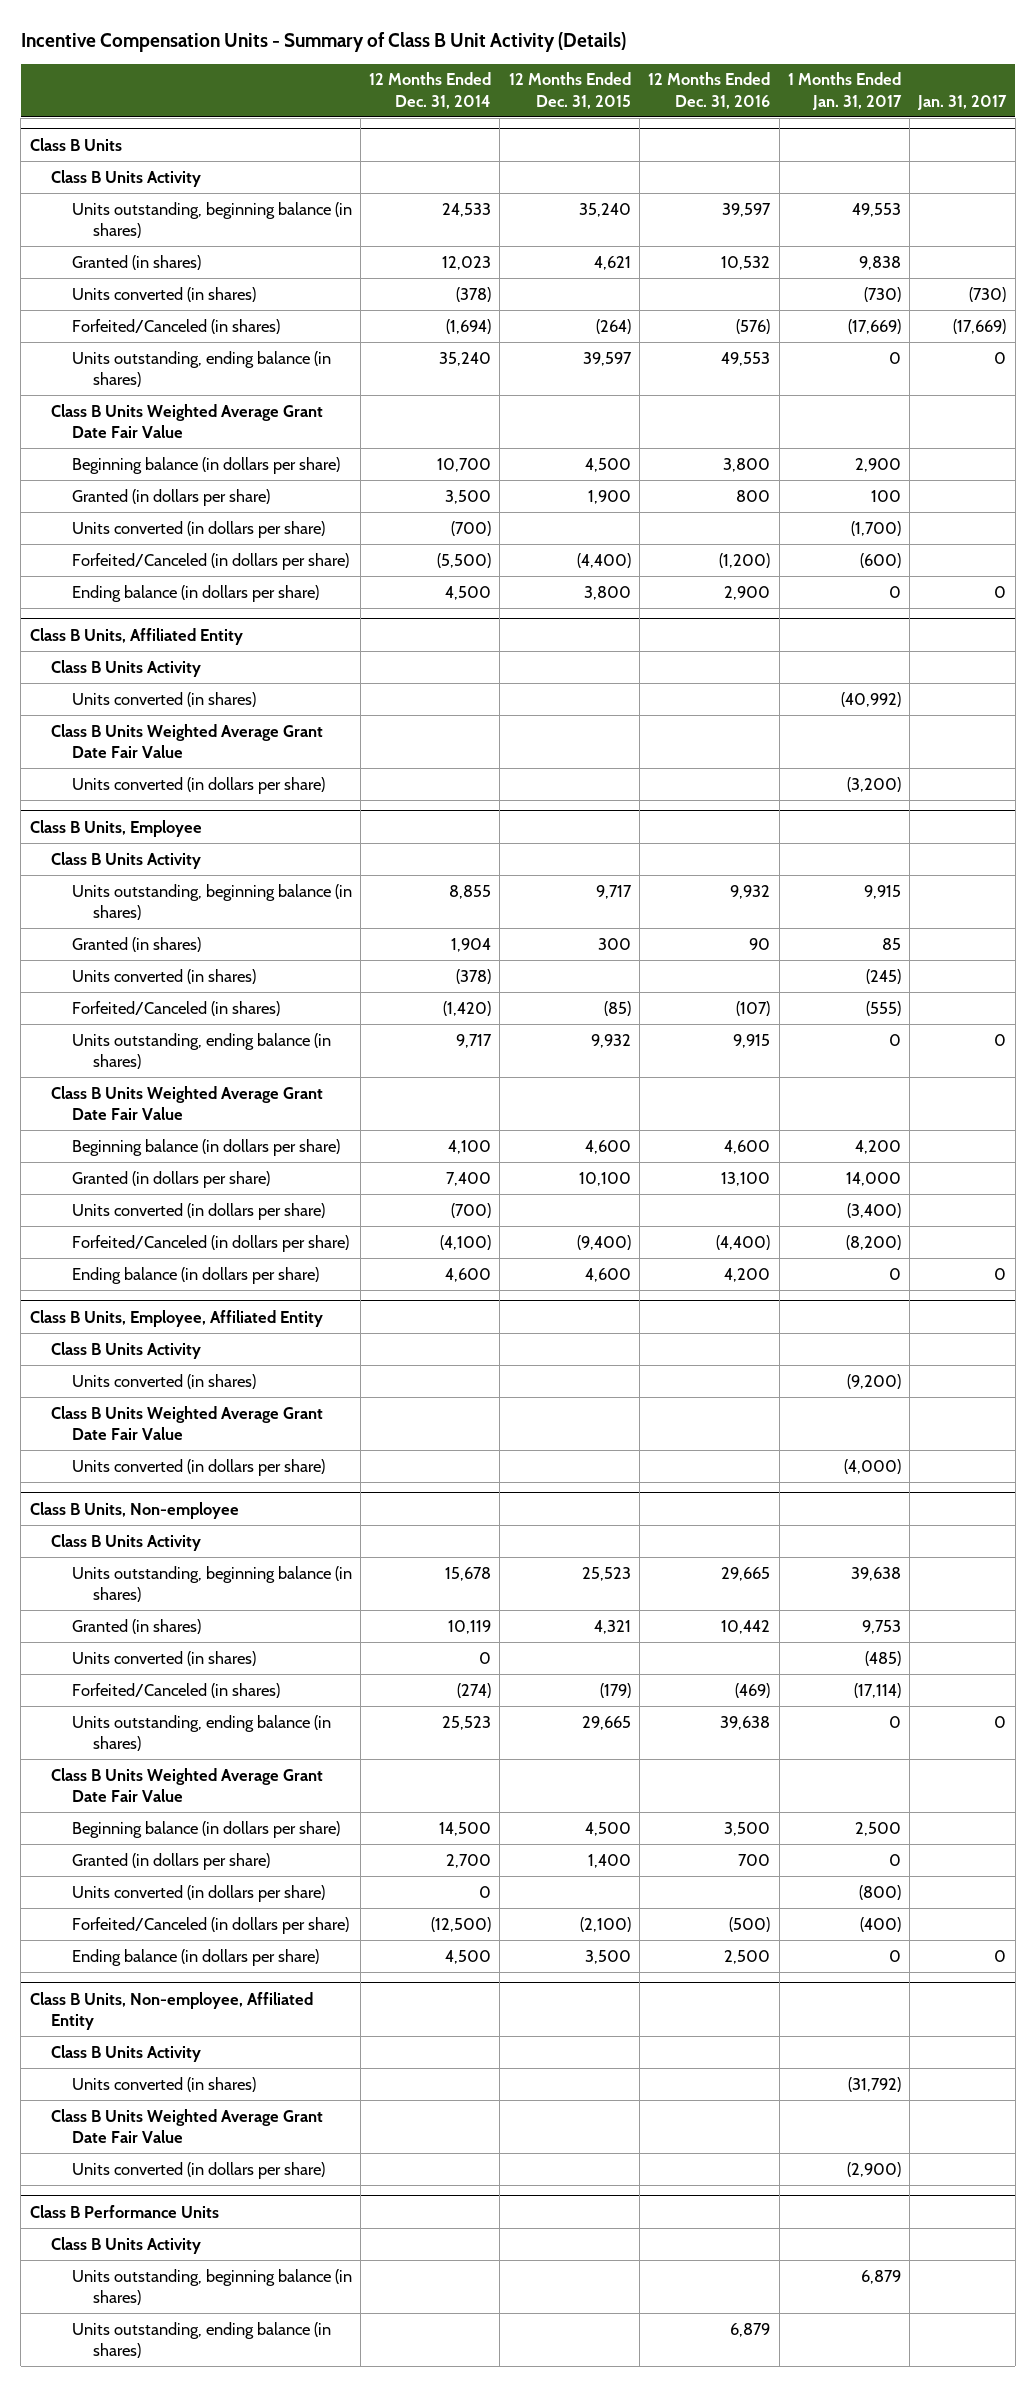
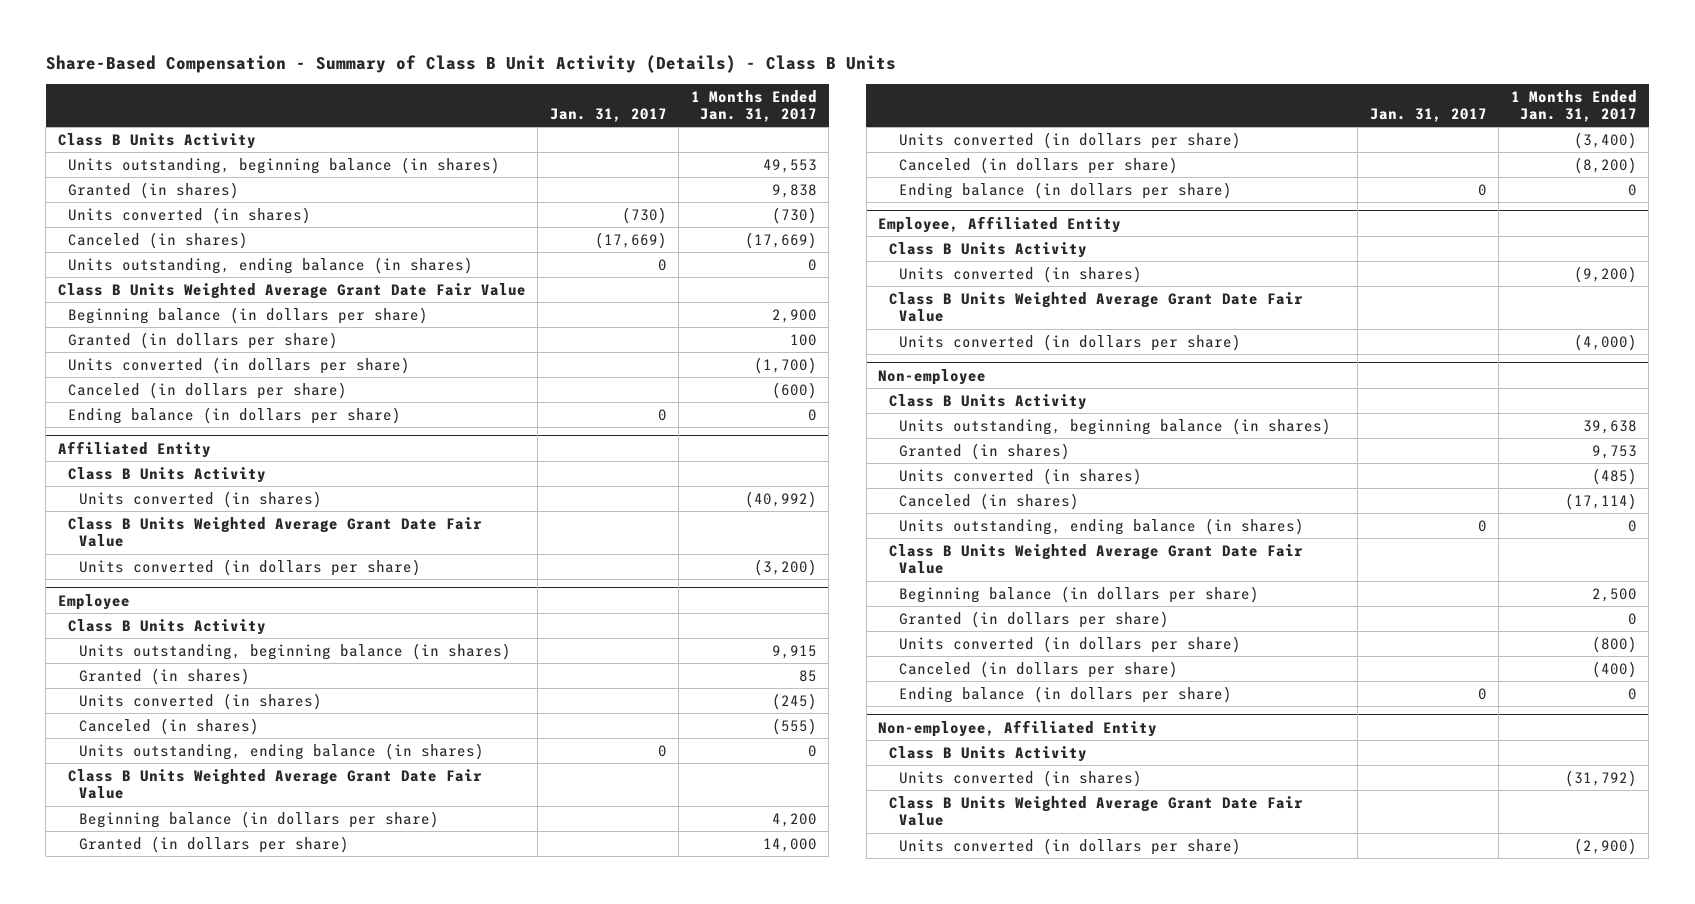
- Incentive Compensation Units - Summary of Class B Unit Activity (Details)
+ Share-Based Compensation - Summary of Class B Unit Activity (Details) - Class B Units
- | 12 Months Ended Dec. 31, 2014 | 12 Months Ended Dec. 31, 2015 | 12 Months Ended Dec. 31, 2016 | 1 Months Ended Jan. 31, 2017 | Jan. 31, 2017
+ | Jan. 31, 2017 | 1 Months Ended Jan. 31, 2017
- Class B Units
- Forfeited/Canceled (in shares) | (1,694) | (264) | (576) | (17,669) | (17,669)
+ Canceled (in shares) | (17,669) | (17,669)
- Forfeited/Canceled (in dollars per share) | (5,500) | (4,400) | (1,200) | (600) |
+ Canceled (in dollars per share) | | (600)
- Class B Units, Affiliated Entity
+ Affiliated Entity
- Class B Units, Employee
+ Employee
- Forfeited/Canceled (in shares) | (1,420) | (85) | (107) | (555) |
+ Canceled (in shares) | | (555)
- Forfeited/Canceled (in dollars per share) | (4,100) | (9,400) | (4,400) | (8,200) |
+ Canceled (in dollars per share) | | (8,200)
- Class B Units, Employee, Affiliated Entity
+ Employee, Affiliated Entity
- Class B Units, Non-employee
+ Non-employee
- Forfeited/Canceled (in shares) | (274) | (179) | (469) | (17,114) |
+ Canceled (in shares) | | (17,114)
- Forfeited/Canceled (in dollars per share) | (12,500) | (2,100) | (500) | (400) |
+ Canceled (in dollars per share) | | (400)
- Class B Units, Non-employee, Affiliated Entity
+ Non-employee, Affiliated Entity
- Class B Performance Units
- Class B Units Activity
- Units outstanding, beginning balance (in shares) | | | | 6,879 |
- Units outstanding, ending balance (in shares) | | | 6,879 | |

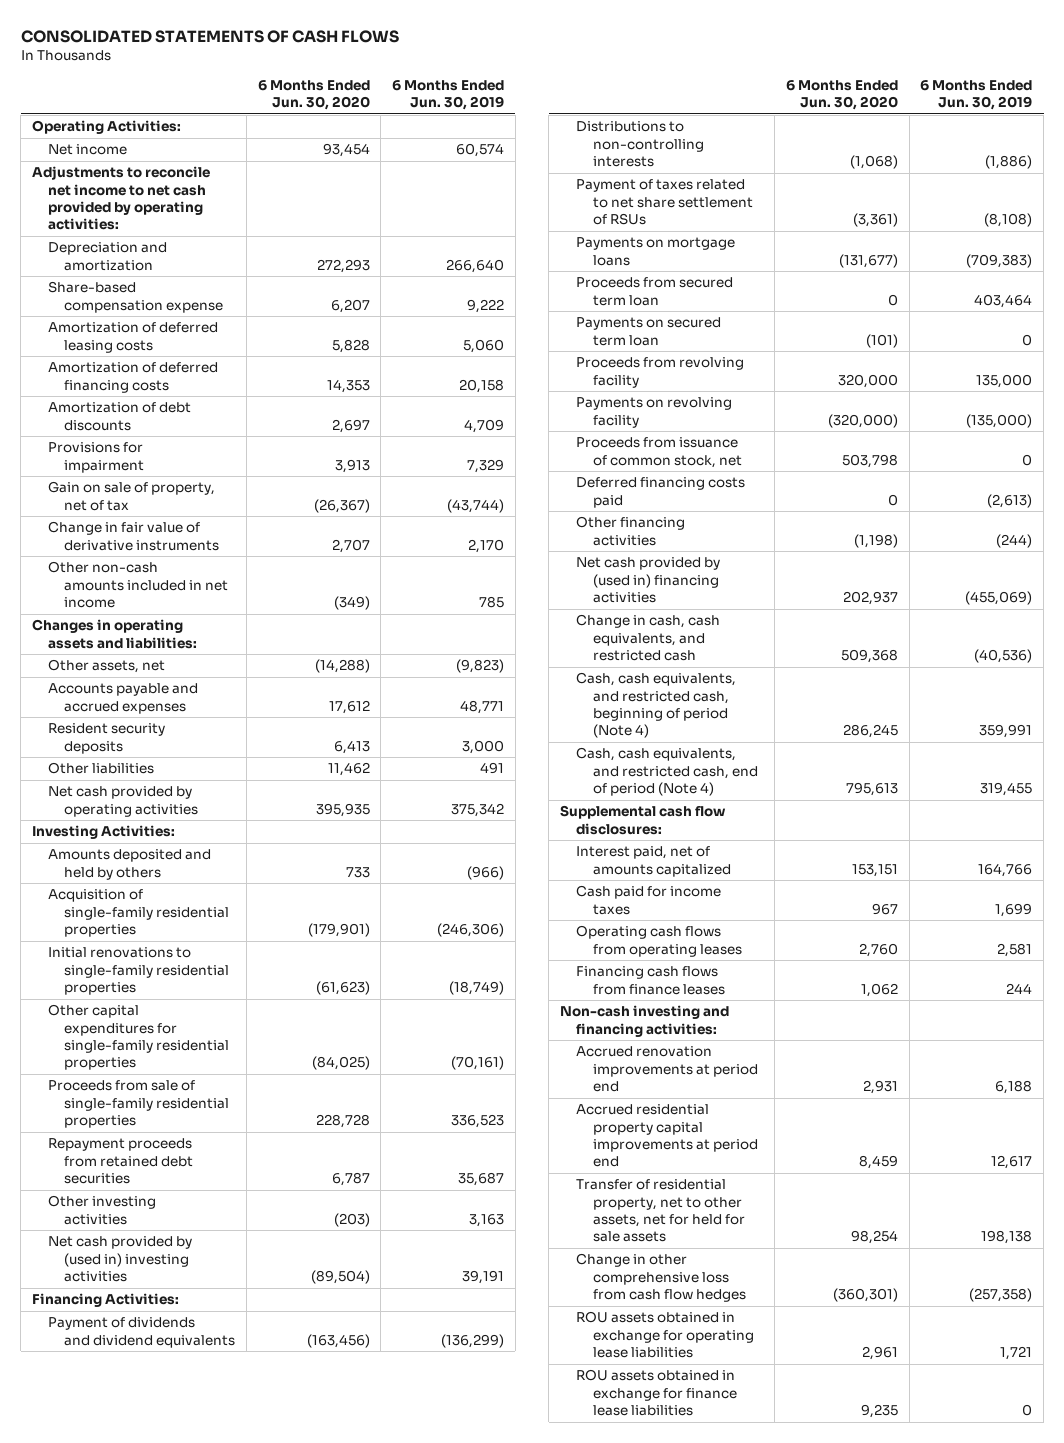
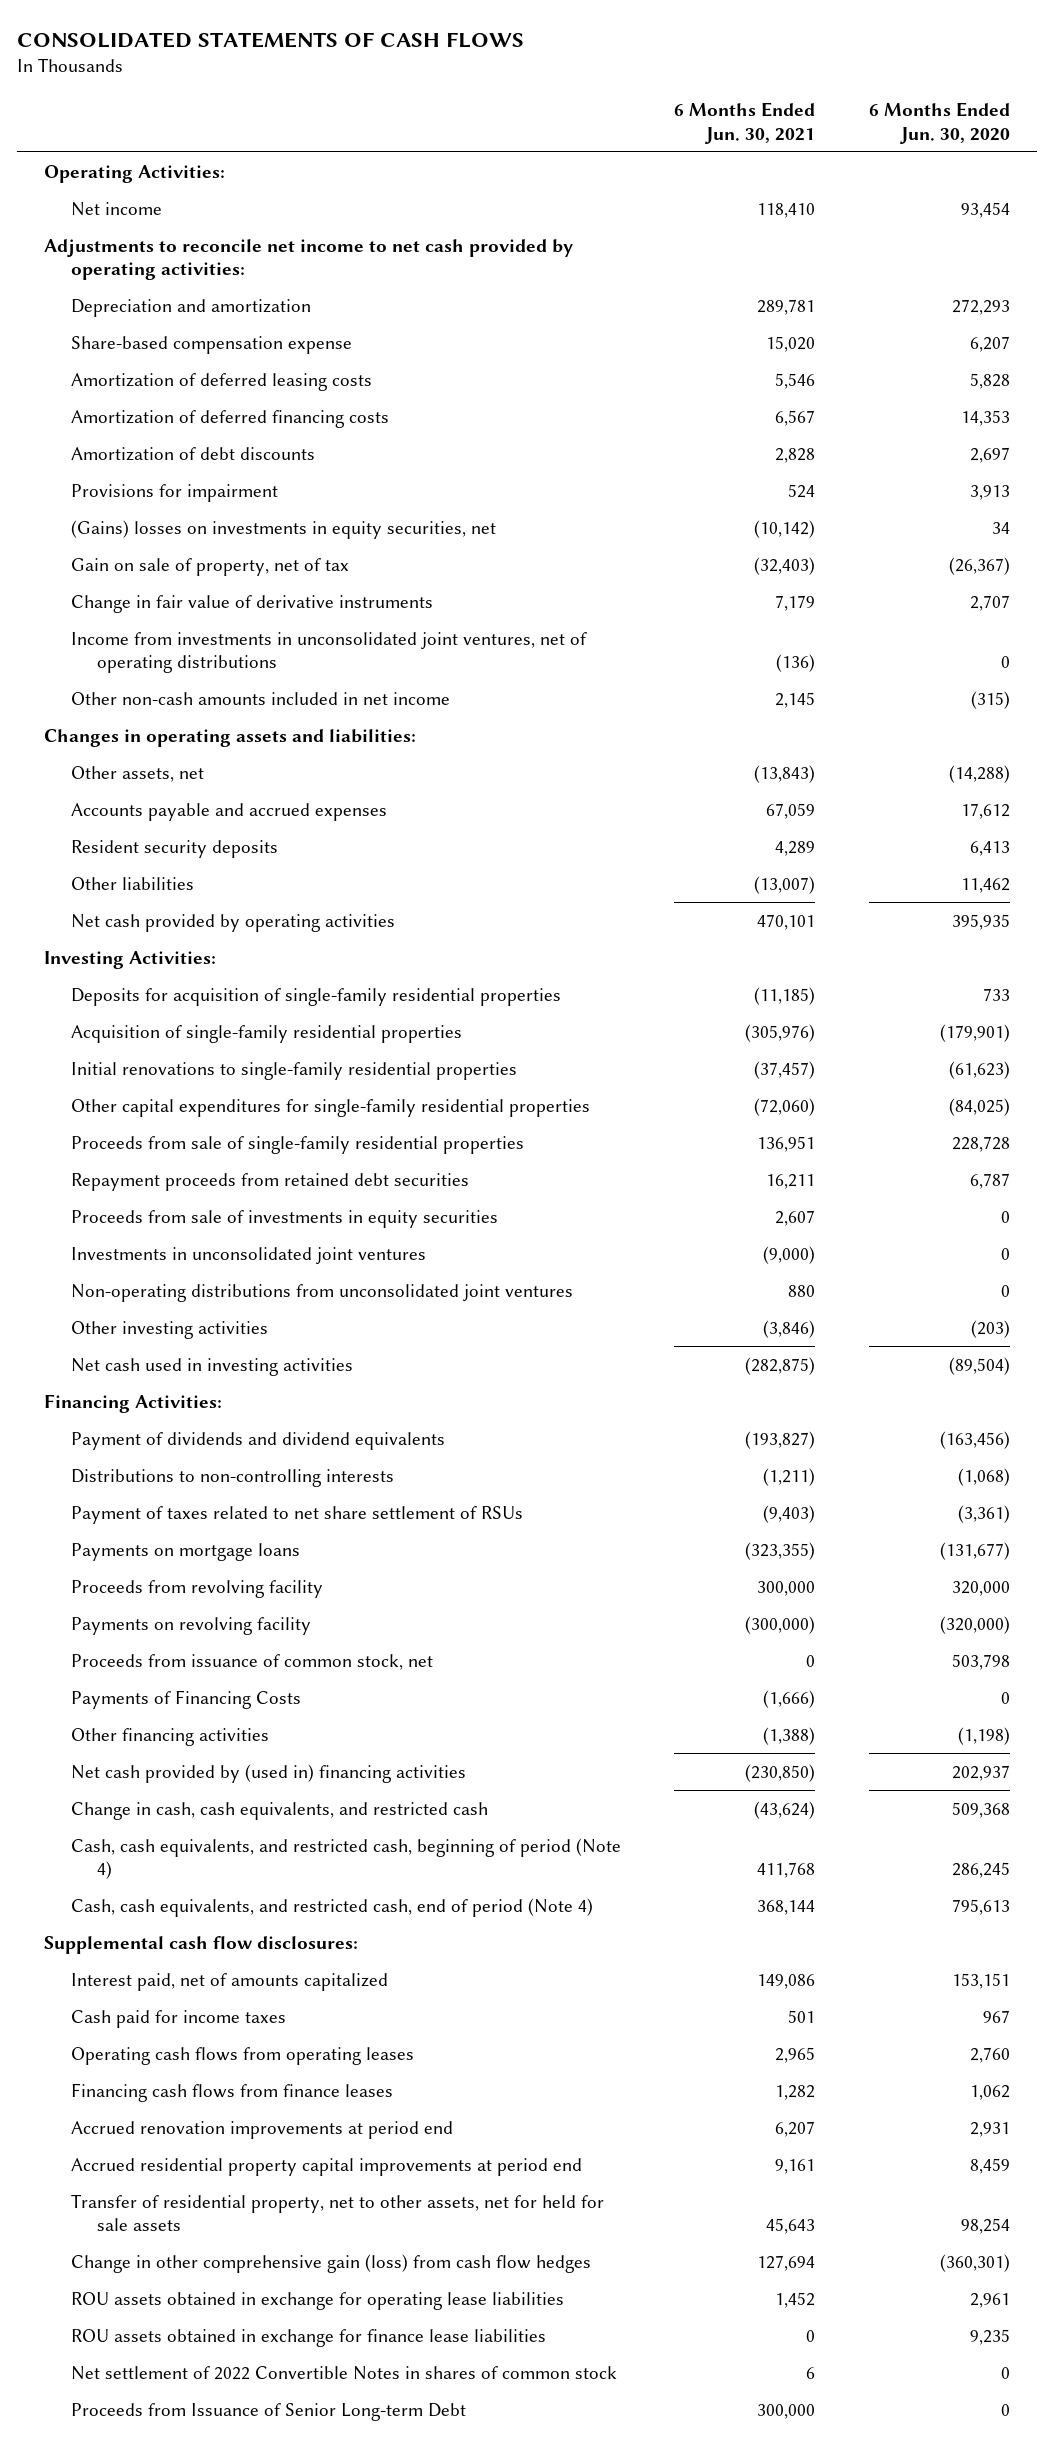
- | 6 Months Ended Jun. 30, 2020 | 6 Months Ended Jun. 30, 2019
+ | 6 Months Ended Jun. 30, 2021 | 6 Months Ended Jun. 30, 2020
+ (Gains) losses on investments in equity securities, net | (10,142) | 34
- Other non-cash amounts included in net income | (349) | 785
+ Income from investments in unconsolidated joint ventures, net of operating distributions | (136) | 0
+ Other non-cash amounts included in net income | 2,145 | (315)
- Amounts deposited and held by others | 733 | (966)
+ Deposits for acquisition of single-family residential properties | (11,185) | 733
+ Proceeds from sale of investments in equity securities | 2,607 | 0
+ Investments in unconsolidated joint ventures | (9,000) | 0
+ Non-operating distributions from unconsolidated joint ventures | 880 | 0
- Net cash provided by (used in) investing activities | (89,504) | 39,191
+ Net cash used in investing activities | (282,875) | (89,504)
- Proceeds from secured term loan | 0 | 403,464
- Payments on secured term loan | (101) | 0
- Deferred financing costs paid | 0 | (2,613)
+ Payments of Financing Costs | (1,666) | 0
- Non-cash investing and financing activities:
- Change in other comprehensive loss from cash flow hedges | (360,301) | (257,358)
+ Change in other comprehensive gain (loss) from cash flow hedges | 127,694 | (360,301)
+ Net settlement of 2022 Convertible Notes in shares of common stock | 6 | 0
+ Proceeds from Issuance of Senior Long-term Debt | 300,000 | 0

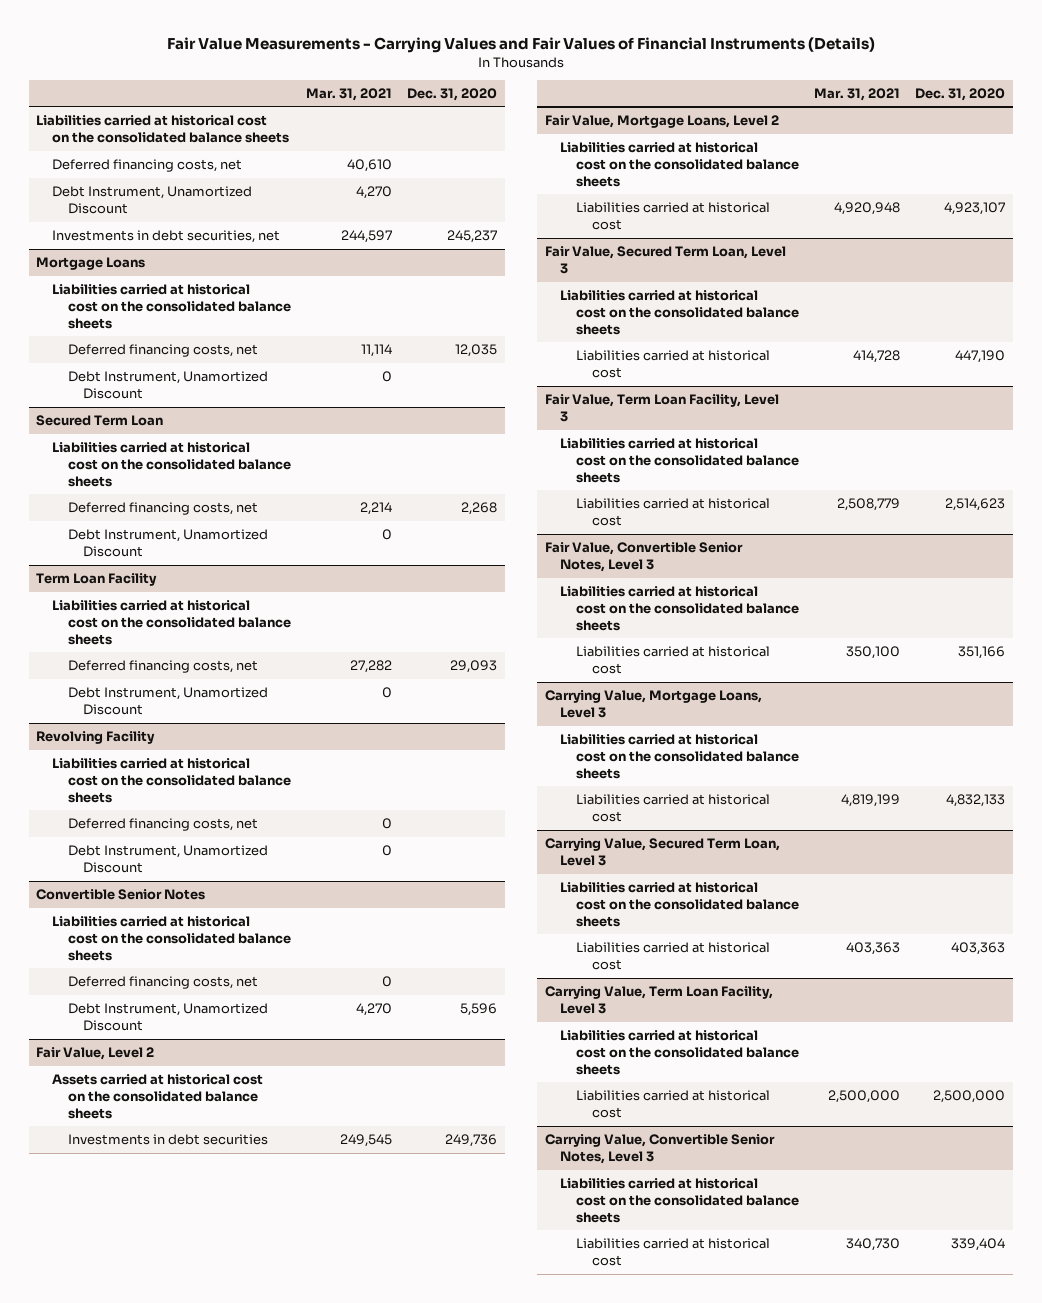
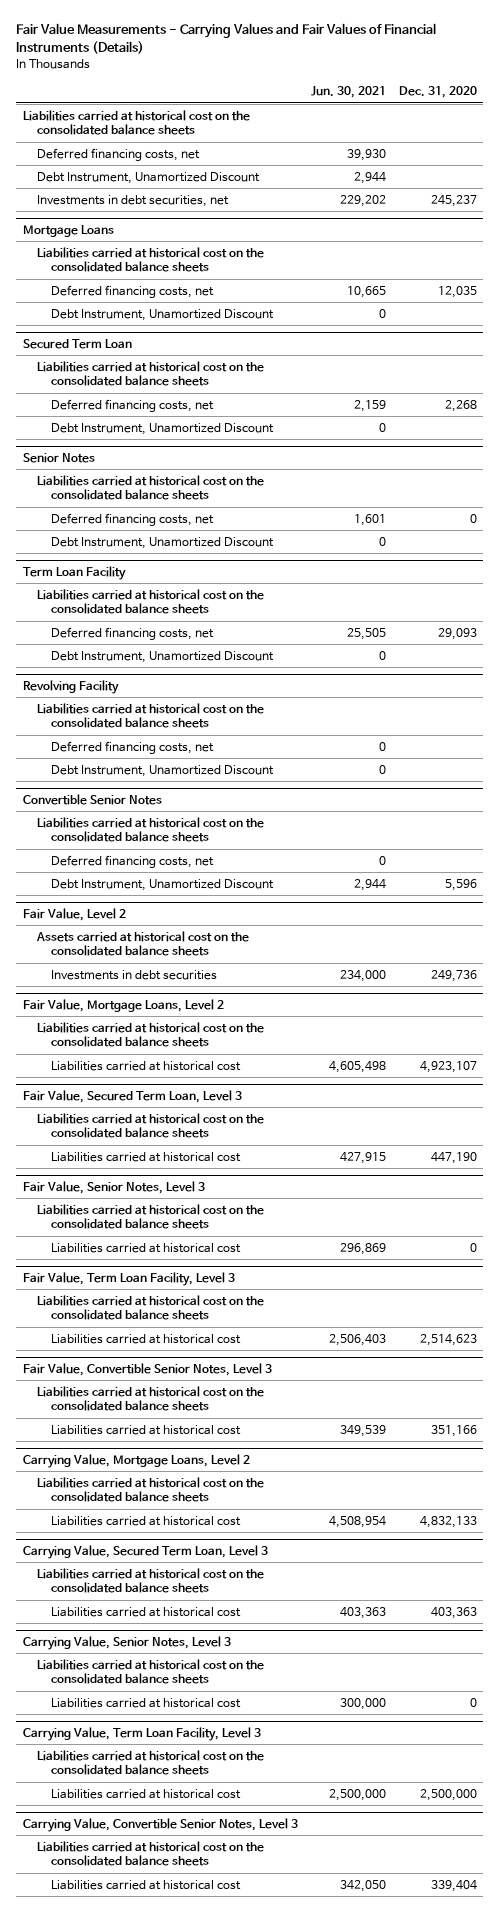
- | Mar. 31, 2021 | Dec. 31, 2020
+ | Jun. 30, 2021 | Dec. 31, 2020
+ Senior Notes
+ Liabilities carried at historical cost on the consolidated balance sheets
+ Deferred financing costs, net | 1,601 | 0
+ Debt Instrument, Unamortized Discount | 0 |
+ Fair Value, Senior Notes, Level 3
+ Liabilities carried at historical cost on the consolidated balance sheets
+ Liabilities carried at historical cost | 296,869 | 0
- Carrying Value, Mortgage Loans, Level 3
+ Carrying Value, Mortgage Loans, Level 2
+ Carrying Value, Senior Notes, Level 3
+ Liabilities carried at historical cost on the consolidated balance sheets
+ Liabilities carried at historical cost | 300,000 | 0

